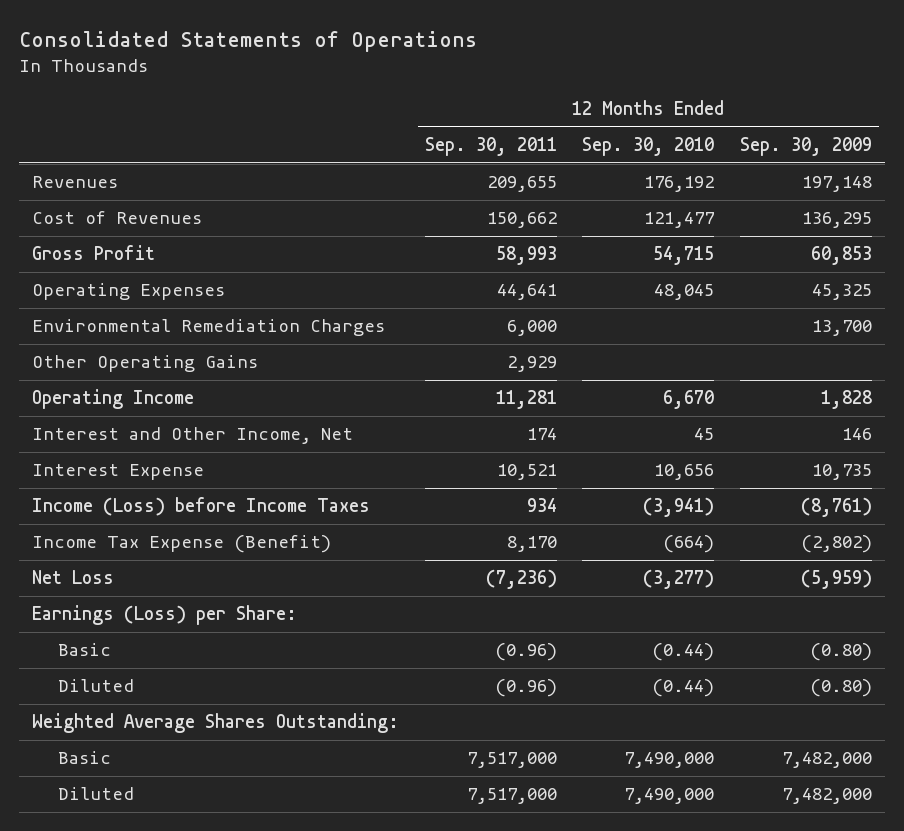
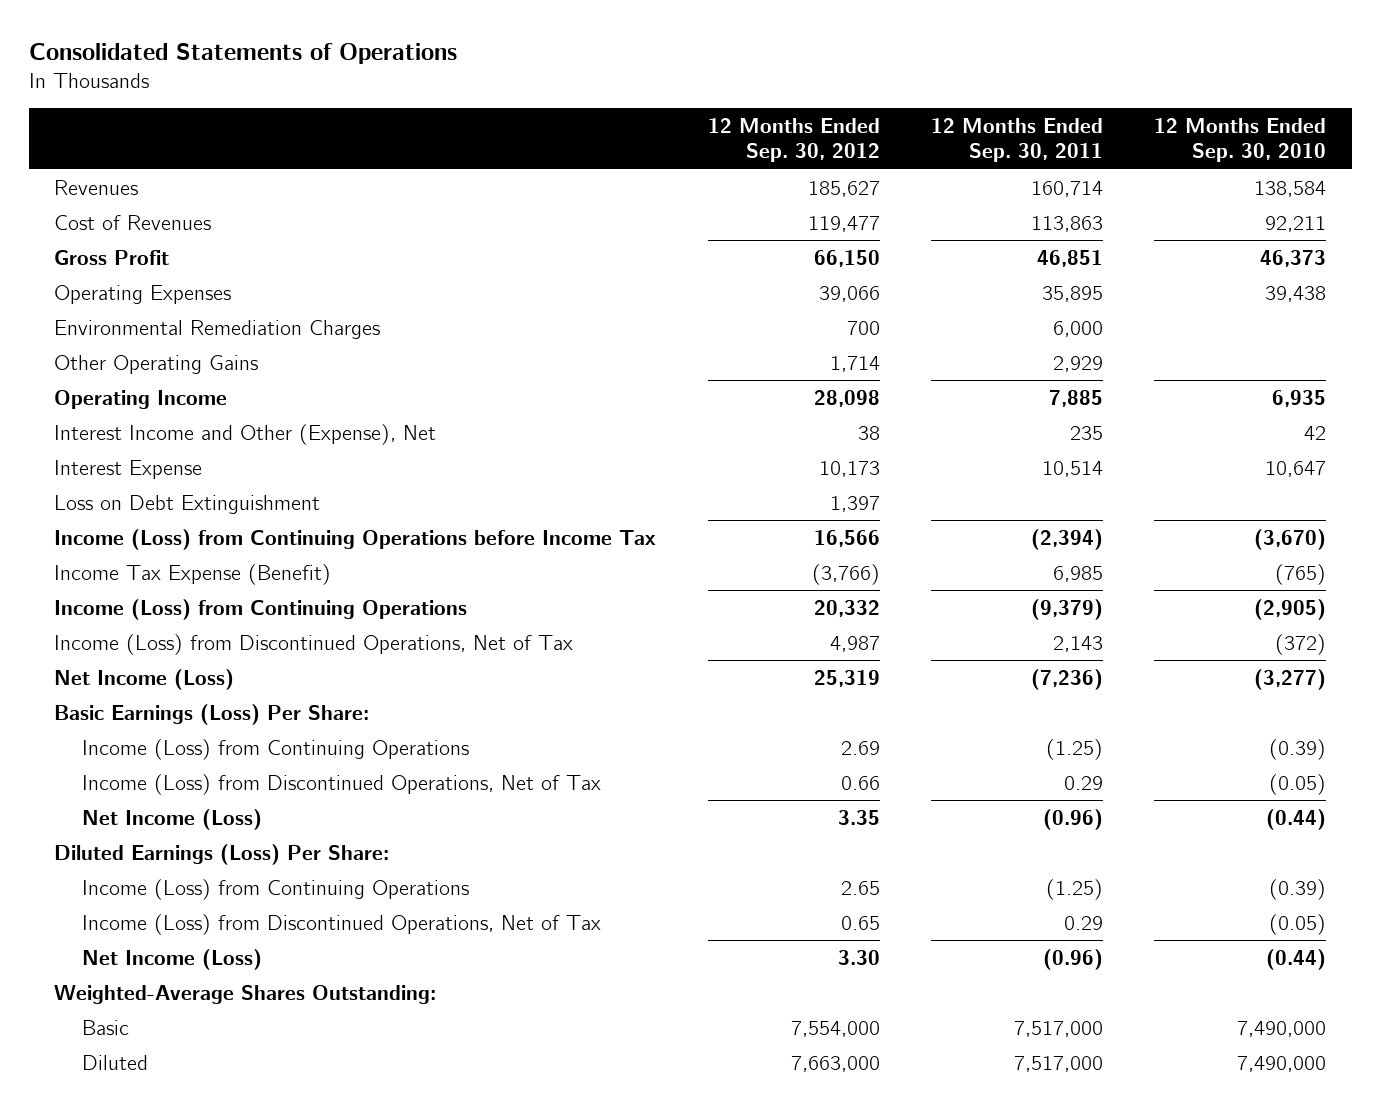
- | 12 Months Ended Sep. 30, 2011 | 12 Months Ended Sep. 30, 2010 | 12 Months Ended Sep. 30, 2009
+ | 12 Months Ended Sep. 30, 2012 | 12 Months Ended Sep. 30, 2011 | 12 Months Ended Sep. 30, 2010
- Revenues | 209,655 | 176,192 | 197,148
- Cost of Revenues | 150,662 | 121,477 | 136,295
- Gross Profit | 58,993 | 54,715 | 60,853
- Operating Expenses | 44,641 | 48,045 | 45,325
+ Revenues | 185,627 | 160,714 | 138,584
+ Cost of Revenues | 119,477 | 113,863 | 92,211
+ Gross Profit | 66,150 | 46,851 | 46,373
+ Operating Expenses | 39,066 | 35,895 | 39,438
- Operating Income | 11,281 | 6,670 | 1,828
- Interest and Other Income, Net | 174 | 45 | 146
- Interest Expense | 10,521 | 10,656 | 10,735
- Income (Loss) before Income Taxes | 934 | (3,941) | (8,761)
- Income Tax Expense (Benefit) | 8,170 | (664) | (2,802)
- Net Loss | (7,236) | (3,277) | (5,959)
- Earnings (Loss) per Share:
- Basic | (0.96) | (0.44) | (0.80)
- Diluted | (0.96) | (0.44) | (0.80)
- Weighted Average Shares Outstanding:
+ Operating Income | 28,098 | 7,885 | 6,935
+ Interest Income and Other (Expense), Net | 38 | 235 | 42
+ Interest Expense | 10,173 | 10,514 | 10,647
+ Loss on Debt Extinguishment | 1,397 | |
+ Income (Loss) from Continuing Operations before Income Tax | 16,566 | (2,394) | (3,670)
+ Income Tax Expense (Benefit) | (3,766) | 6,985 | (765)
+ Income (Loss) from Continuing Operations | 20,332 | (9,379) | (2,905)
+ Income (Loss) from Discontinued Operations, Net of Tax | 4,987 | 2,143 | (372)
+ Net Income (Loss) | 25,319 | (7,236) | (3,277)
+ Basic Earnings (Loss) Per Share:
+ Income (Loss) from Continuing Operations | 2.69 | (1.25) | (0.39)
+ Income (Loss) from Discontinued Operations, Net of Tax | 0.66 | 0.29 | (0.05)
+ Net Income (Loss) | 3.35 | (0.96) | (0.44)
+ Diluted Earnings (Loss) Per Share:
+ Income (Loss) from Continuing Operations | 2.65 | (1.25) | (0.39)
+ Income (Loss) from Discontinued Operations, Net of Tax | 0.65 | 0.29 | (0.05)
+ Net Income (Loss) | 3.30 | (0.96) | (0.44)
+ Weighted-Average Shares Outstanding:

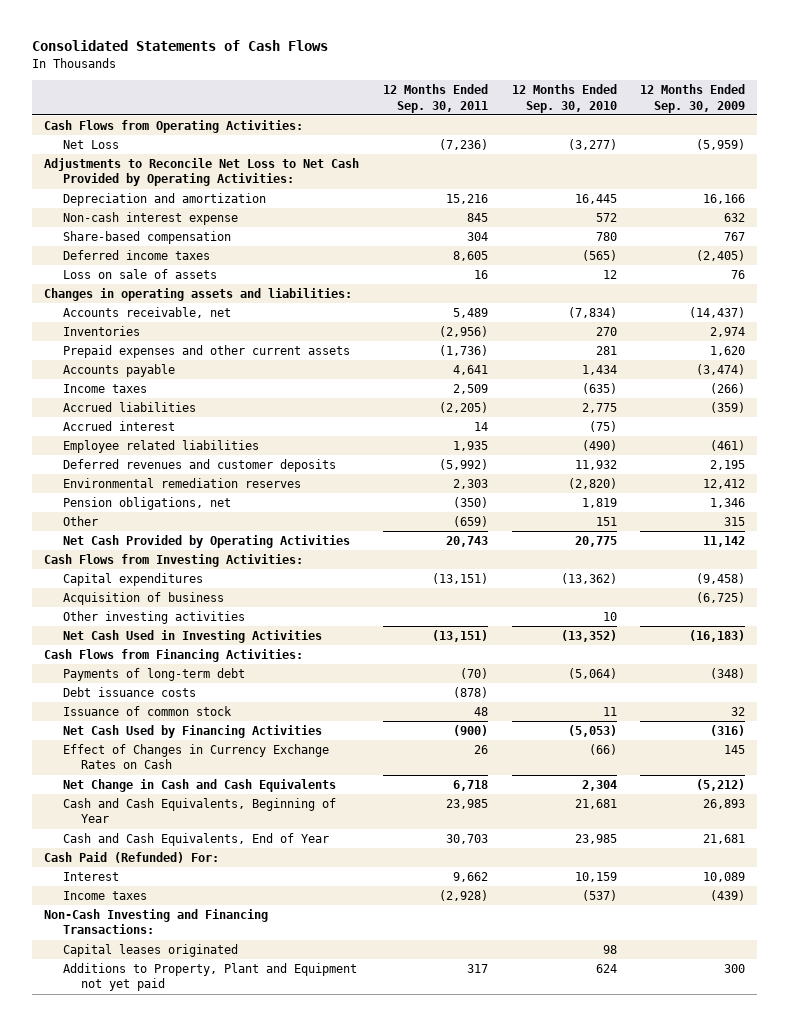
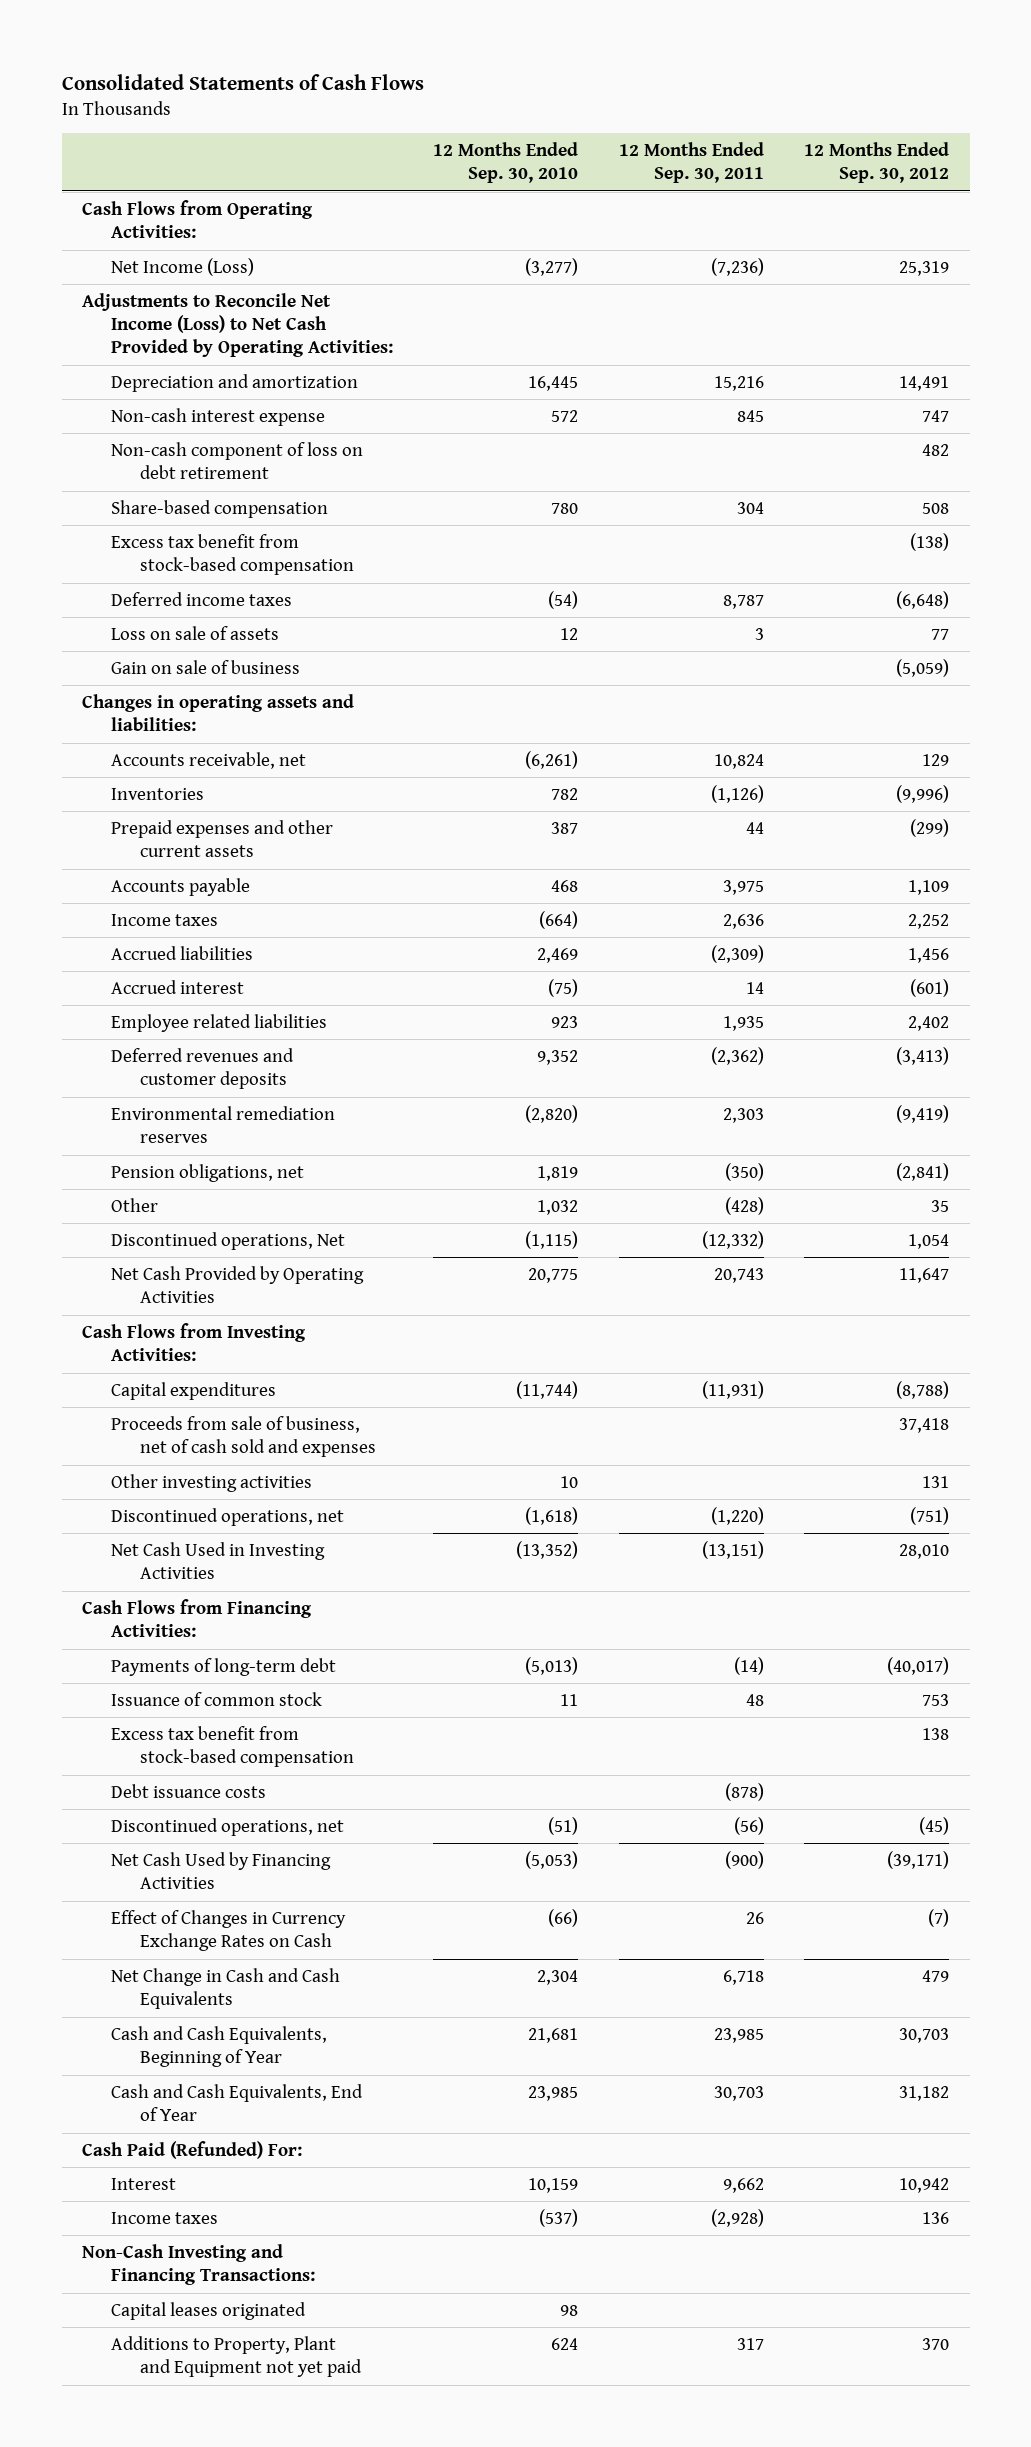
- | 12 Months Ended Sep. 30, 2011 | 12 Months Ended Sep. 30, 2010 | 12 Months Ended Sep. 30, 2009
+ | 12 Months Ended Sep. 30, 2010 | 12 Months Ended Sep. 30, 2011 | 12 Months Ended Sep. 30, 2012
- Net Loss | (7,236) | (3,277) | (5,959)
- Adjustments to Reconcile Net Loss to Net Cash Provided by Operating Activities:
+ Net Income (Loss) | (3,277) | (7,236) | 25,319
+ Adjustments to Reconcile Net Income (Loss) to Net Cash Provided by Operating Activities:
+ Non-cash component of loss on debt retirement | | | 482
- Deferred income taxes | 8,605 | (565) | (2,405)
- Loss on sale of assets | 16 | 12 | 76
+ Excess tax benefit from stock-based compensation | | | (138)
+ Deferred income taxes | (54) | 8,787 | (6,648)
+ Loss on sale of assets | 12 | 3 | 77
+ Gain on sale of business | | | (5,059)
- Accounts receivable, net | 5,489 | (7,834) | (14,437)
- Inventories | (2,956) | 270 | 2,974
- Prepaid expenses and other current assets | (1,736) | 281 | 1,620
- Accounts payable | 4,641 | 1,434 | (3,474)
- Income taxes | 2,509 | (635) | (266)
- Accrued liabilities | (2,205) | 2,775 | (359)
+ Accounts receivable, net | (6,261) | 10,824 | 129
+ Inventories | 782 | (1,126) | (9,996)
+ Prepaid expenses and other current assets | 387 | 44 | (299)
+ Accounts payable | 468 | 3,975 | 1,109
+ Income taxes | (664) | 2,636 | 2,252
+ Accrued liabilities | 2,469 | (2,309) | 1,456
- Employee related liabilities | 1,935 | (490) | (461)
- Deferred revenues and customer deposits | (5,992) | 11,932 | 2,195
+ Employee related liabilities | 923 | 1,935 | 2,402
+ Deferred revenues and customer deposits | 9,352 | (2,362) | (3,413)
- Other | (659) | 151 | 315
+ Other | 1,032 | (428) | 35
+ Discontinued operations, Net | (1,115) | (12,332) | 1,054
- Capital expenditures | (13,151) | (13,362) | (9,458)
- Acquisition of business | | | (6,725)
+ Capital expenditures | (11,744) | (11,931) | (8,788)
+ Proceeds from sale of business, net of cash sold and expenses | | | 37,418
+ Discontinued operations, net | (1,618) | (1,220) | (751)
- Payments of long-term debt | (70) | (5,064) | (348)
+ Payments of long-term debt | (5,013) | (14) | (40,017)
+ Excess tax benefit from stock-based compensation | | | 138
moved down: Debt issuance costs | | (878) |
+ Discontinued operations, net | (51) | (56) | (45)

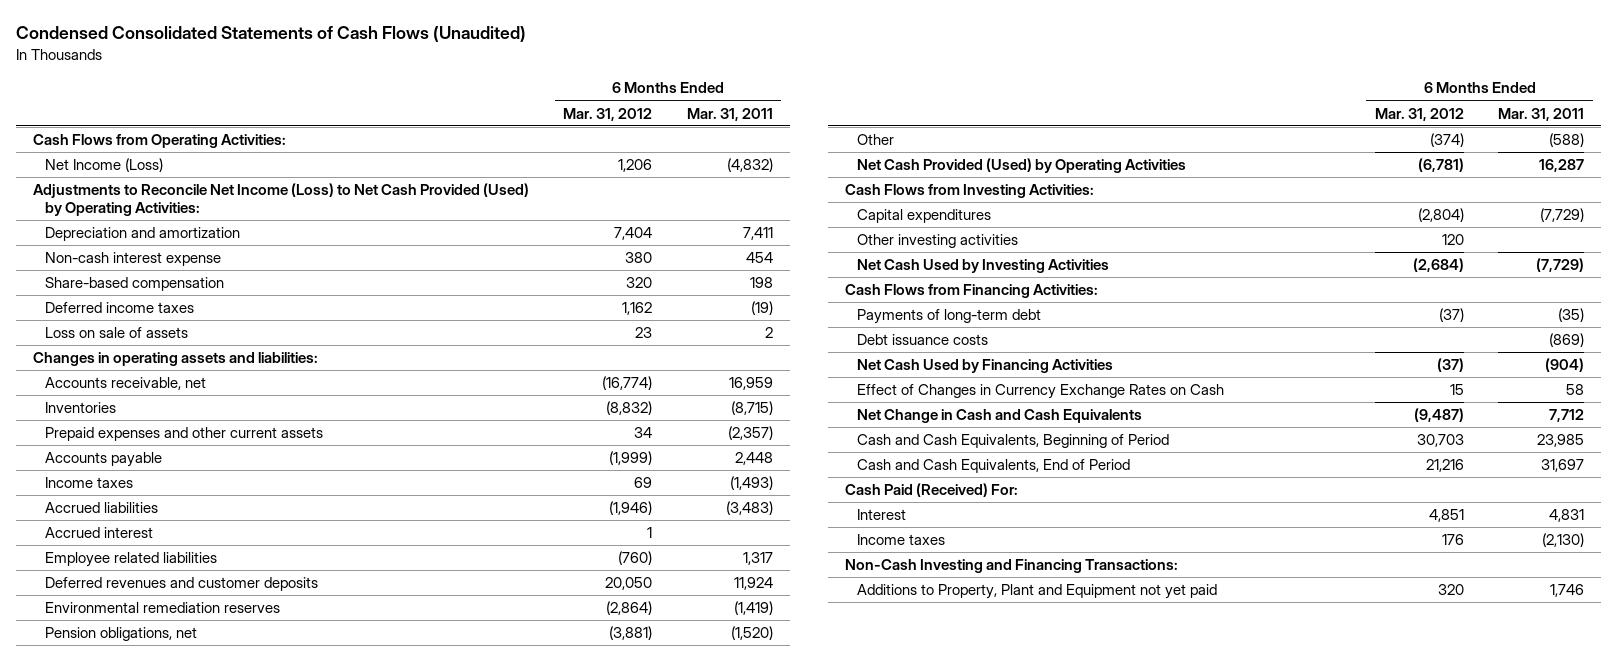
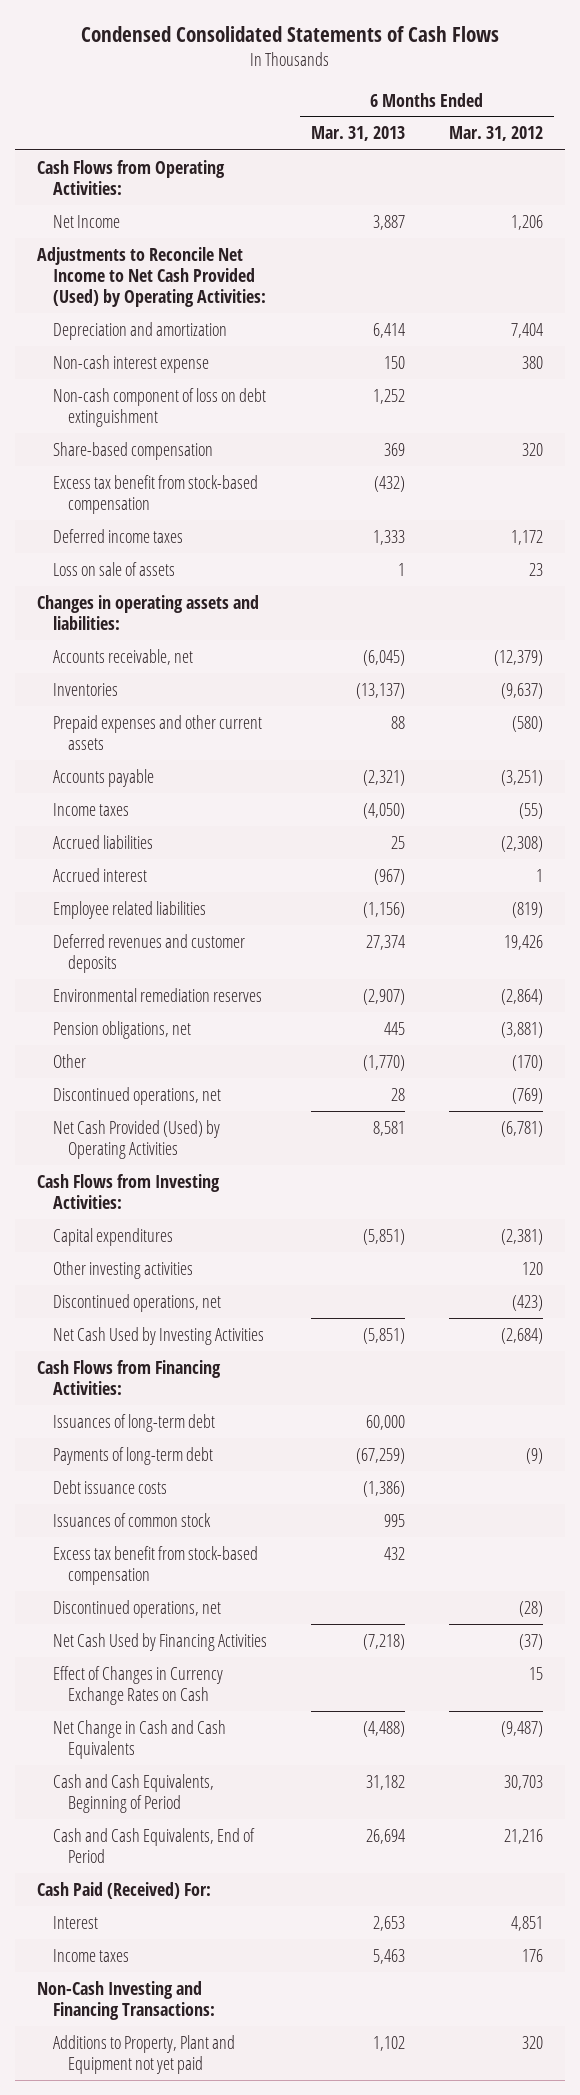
- Condensed Consolidated Statements of Cash Flows (Unaudited)
+ Condensed Consolidated Statements of Cash Flows
- | 6 Months Ended Mar. 31, 2012 | 6 Months Ended Mar. 31, 2011
+ | 6 Months Ended Mar. 31, 2013 | 6 Months Ended Mar. 31, 2012
- Net Income (Loss) | 1,206 | (4,832)
- Adjustments to Reconcile Net Income (Loss) to Net Cash Provided (Used) by Operating Activities:
+ Net Income | 3,887 | 1,206
+ Adjustments to Reconcile Net Income to Net Cash Provided (Used) by Operating Activities:
+ Non-cash component of loss on debt extinguishment | 1,252 |
- Deferred income taxes | 1,162 | (19)
+ Excess tax benefit from stock-based compensation | (432) |
+ Deferred income taxes | 1,333 | 1,172
- Accounts receivable, net | (16,774) | 16,959
- Inventories | (8,832) | (8,715)
- Prepaid expenses and other current assets | 34 | (2,357)
- Accounts payable | (1,999) | 2,448
- Income taxes | 69 | (1,493)
- Accrued liabilities | (1,946) | (3,483)
+ Accounts receivable, net | (6,045) | (12,379)
+ Inventories | (13,137) | (9,637)
+ Prepaid expenses and other current assets | 88 | (580)
+ Accounts payable | (2,321) | (3,251)
+ Income taxes | (4,050) | (55)
+ Accrued liabilities | 25 | (2,308)
- Employee related liabilities | (760) | 1,317
- Deferred revenues and customer deposits | 20,050 | 11,924
+ Employee related liabilities | (1,156) | (819)
+ Deferred revenues and customer deposits | 27,374 | 19,426
- Other | (374) | (588)
+ Other | (1,770) | (170)
+ Discontinued operations, net | 28 | (769)
- Capital expenditures | (2,804) | (7,729)
+ Capital expenditures | (5,851) | (2,381)
+ Discontinued operations, net | | (423)
- Payments of long-term debt | (37) | (35)
+ Issuances of long-term debt | 60,000 |
+ Payments of long-term debt | (67,259) | (9)
+ Issuances of common stock | 995 |
+ Excess tax benefit from stock-based compensation | 432 |
+ Discontinued operations, net | | (28)

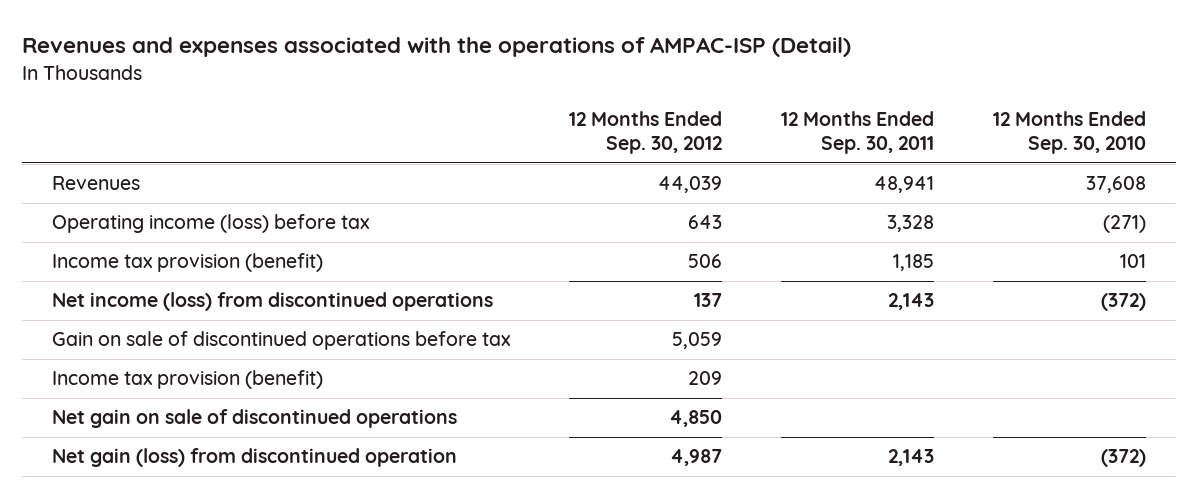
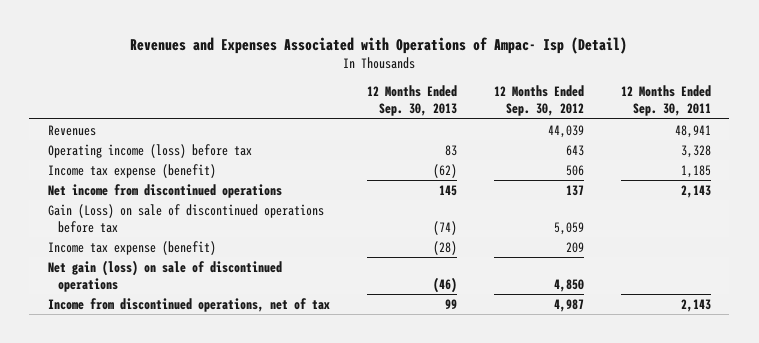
- Revenues and expenses associated with the operations of AMPAC-ISP (Detail)
+ Revenues and Expenses Associated with Operations of Ampac- Isp (Detail)
- | 12 Months Ended Sep. 30, 2012 | 12 Months Ended Sep. 30, 2011 | 12 Months Ended Sep. 30, 2010
+ | 12 Months Ended Sep. 30, 2013 | 12 Months Ended Sep. 30, 2012 | 12 Months Ended Sep. 30, 2011
- Income tax provision (benefit) | 506 | 1,185 | 101
- Net income (loss) from discontinued operations | 137 | 2,143 | (372)
- Gain on sale of discontinued operations before tax | 5,059 | |
- Income tax provision (benefit) | 209 | |
- Net gain on sale of discontinued operations | 4,850 | |
- Net gain (loss) from discontinued operation | 4,987 | 2,143 | (372)
+ Income tax expense (benefit) | (62) | 506 | 1,185
+ Net income from discontinued operations | 145 | 137 | 2,143
+ Gain (Loss) on sale of discontinued operations before tax | (74) | 5,059 |
+ Income tax expense (benefit) | (28) | 209 |
+ Net gain (loss) on sale of discontinued operations | (46) | 4,850 |
+ Income from discontinued operations, net of tax | 99 | 4,987 | 2,143

